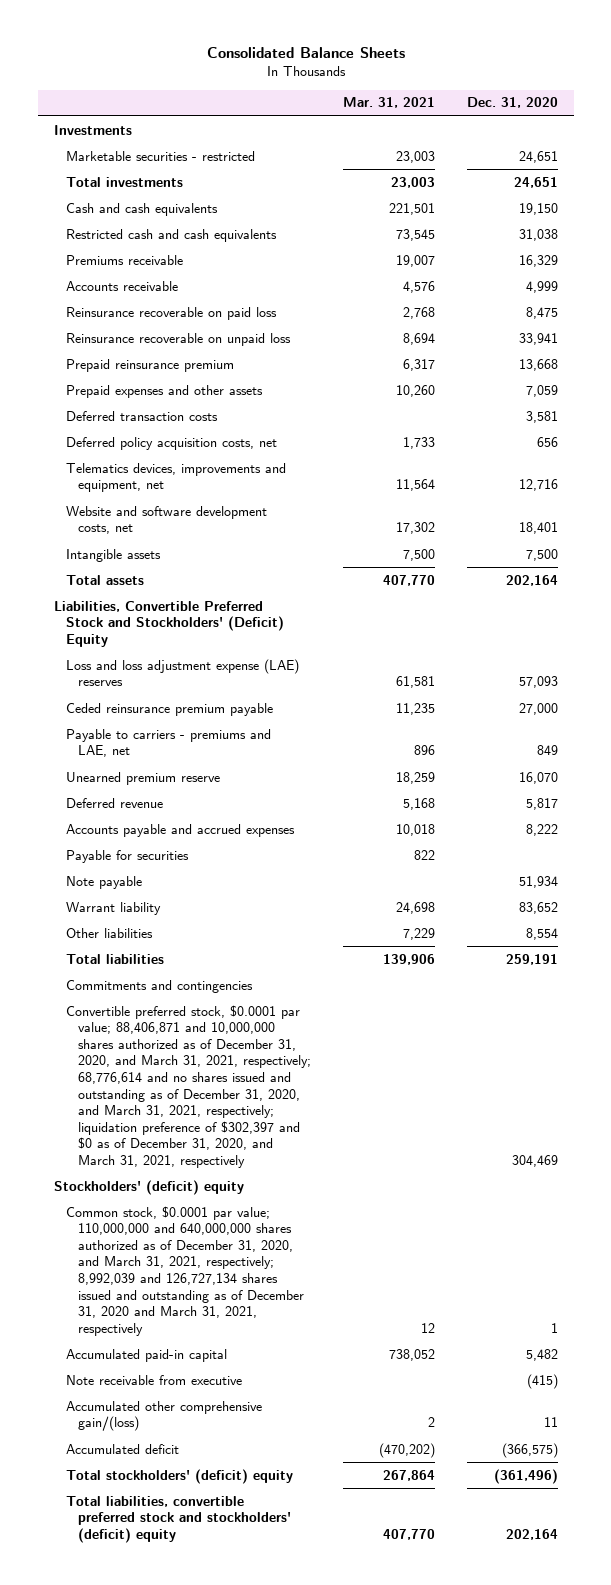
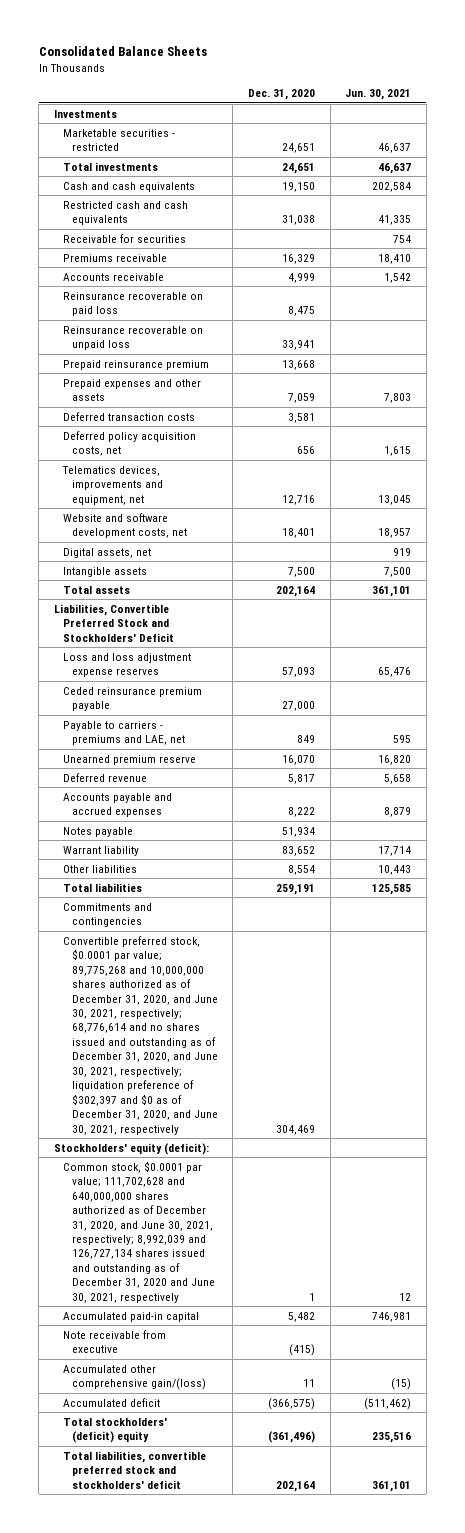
- | Mar. 31, 2021 | Dec. 31, 2020
+ | Dec. 31, 2020 | Jun. 30, 2021
+ Receivable for securities | | 754
+ Digital assets, net | | 919
- Liabilities, Convertible Preferred Stock and Stockholders' (Deficit) Equity
- Loss and loss adjustment expense (LAE) reserves | 61,581 | 57,093
+ Liabilities, Convertible Preferred Stock and Stockholders' Deficit
+ Loss and loss adjustment expense reserves | 57,093 | 65,476
- Payable for securities | 822 |
- Note payable | | 51,934
+ Notes payable | 51,934 |
- Convertible preferred stock, $0.0001 par value; 88,406,871 and 10,000,000 shares authorized as of December 31, 2020, and March 31, 2021, respectively; 68,776,614 and no shares issued and outstanding as of December 31, 2020, and March 31, 2021, respectively; liquidation preference of $302,397 and $0 as of December 31, 2020, and March 31, 2021, respectively | | 304,469
- Stockholders' (deficit) equity
- Common stock, $0.0001 par value; 110,000,000 and 640,000,000 shares authorized as of December 31, 2020, and March 31, 2021, respectively; 8,992,039 and 126,727,134 shares issued and outstanding as of December 31, 2020 and March 31, 2021, respectively | 12 | 1
+ Convertible preferred stock, $0.0001 par value; 89,775,268 and 10,000,000 shares authorized as of December 31, 2020, and June 30, 2021, respectively; 68,776,614 and no shares issued and outstanding as of December 31, 2020, and June 30, 2021, respectively; liquidation preference of $302,397 and $0 as of December 31, 2020, and June 30, 2021, respectively | 304,469 |
+ Stockholders' equity (deficit):
+ Common stock, $0.0001 par value; 111,702,628 and 640,000,000 shares authorized as of December 31, 2020, and June 30, 2021, respectively; 8,992,039 and 126,727,134 shares issued and outstanding as of December 31, 2020 and June 30, 2021, respectively | 1 | 12
- Total liabilities, convertible preferred stock and stockholders' (deficit) equity | 407,770 | 202,164
+ Total liabilities, convertible preferred stock and stockholders' deficit | 202,164 | 361,101

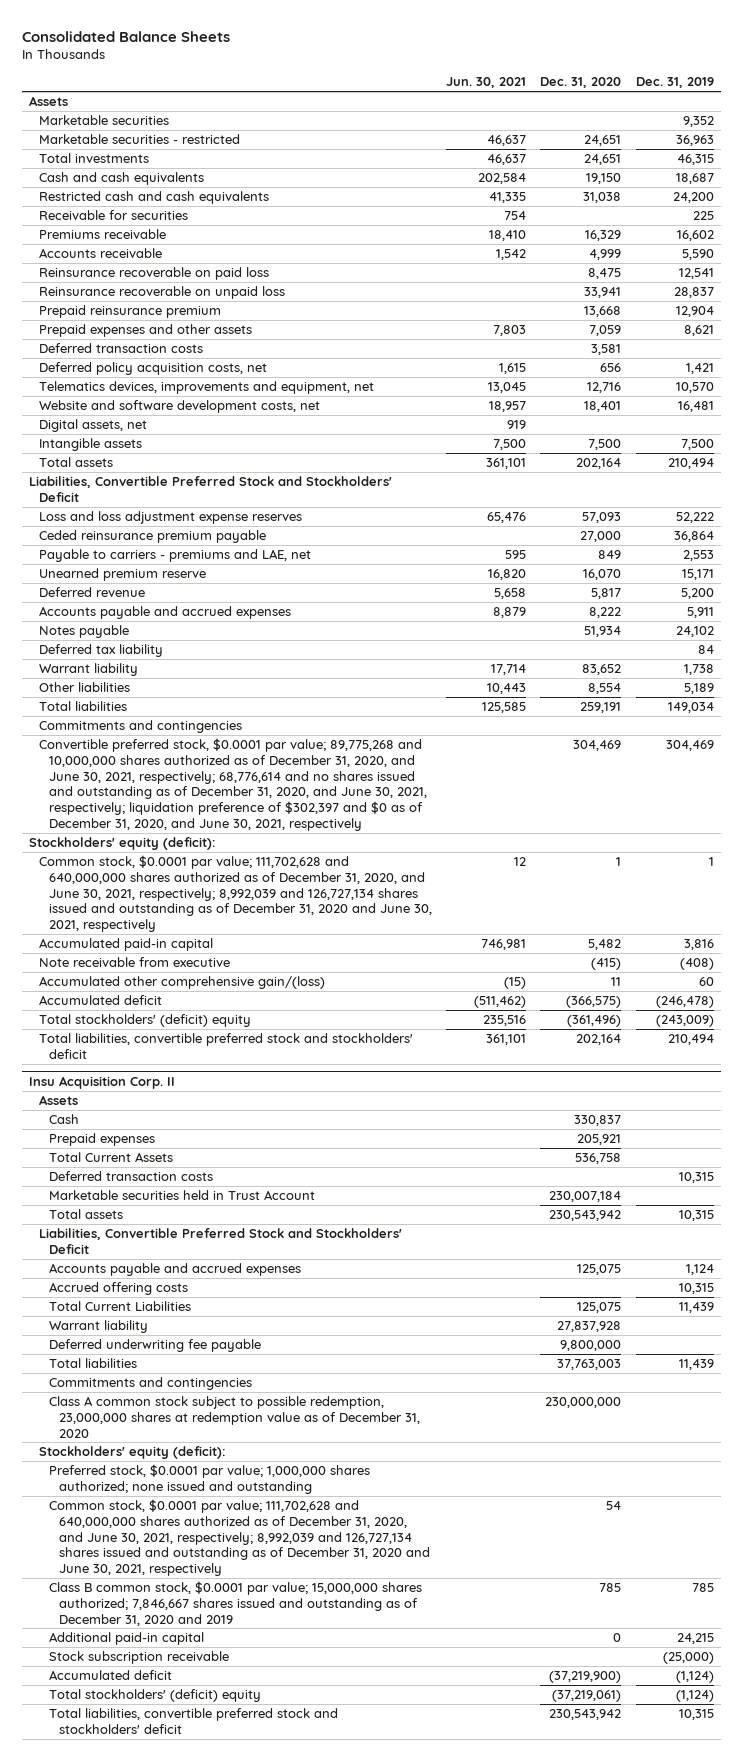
- | Dec. 31, 2020 | Jun. 30, 2021
+ | Jun. 30, 2021 | Dec. 31, 2020 | Dec. 31, 2019
- Investments
+ Assets
+ Marketable securities | | | 9,352
+ Deferred tax liability | | | 84
+ Insu Acquisition Corp. II
+ Assets
+ Cash | | 330,837 |
+ Prepaid expenses | | 205,921 |
+ Total Current Assets | | 536,758 |
+ Deferred transaction costs | | | 10,315
+ Marketable securities held in Trust Account | | 230,007,184 |
+ Total assets | | 230,543,942 | 10,315
+ Liabilities, Convertible Preferred Stock and Stockholders' Deficit
+ Accounts payable and accrued expenses | | 125,075 | 1,124
+ Accrued offering costs | | | 10,315
+ Total Current Liabilities | | 125,075 | 11,439
+ Warrant liability | | 27,837,928 |
+ Deferred underwriting fee payable | | 9,800,000 |
+ Total liabilities | | 37,763,003 | 11,439
+ Commitments and contingencies
+ Class A common stock subject to possible redemption, 23,000,000 shares at redemption value as of December 31, 2020 | | 230,000,000 |
+ Stockholders' equity (deficit):
+ Preferred stock, $0.0001 par value; 1,000,000 shares authorized; none issued and outstanding
+ Common stock, $0.0001 par value; 111,702,628 and 640,000,000 shares authorized as of December 31, 2020, and June 30, 2021, respectively; 8,992,039 and 126,727,134 shares issued and outstanding as of December 31, 2020 and June 30, 2021, respectively | | 54 |
+ Class B common stock, $0.0001 par value; 15,000,000 shares authorized; 7,846,667 shares issued and outstanding as of December 31, 2020 and 2019 | | 785 | 785
+ Additional paid-in capital | | 0 | 24,215
+ Stock subscription receivable | | | (25,000)
+ Accumulated deficit | | (37,219,900) | (1,124)
+ Total stockholders' (deficit) equity | | (37,219,061) | (1,124)
+ Total liabilities, convertible preferred stock and stockholders' deficit | | 230,543,942 | 10,315

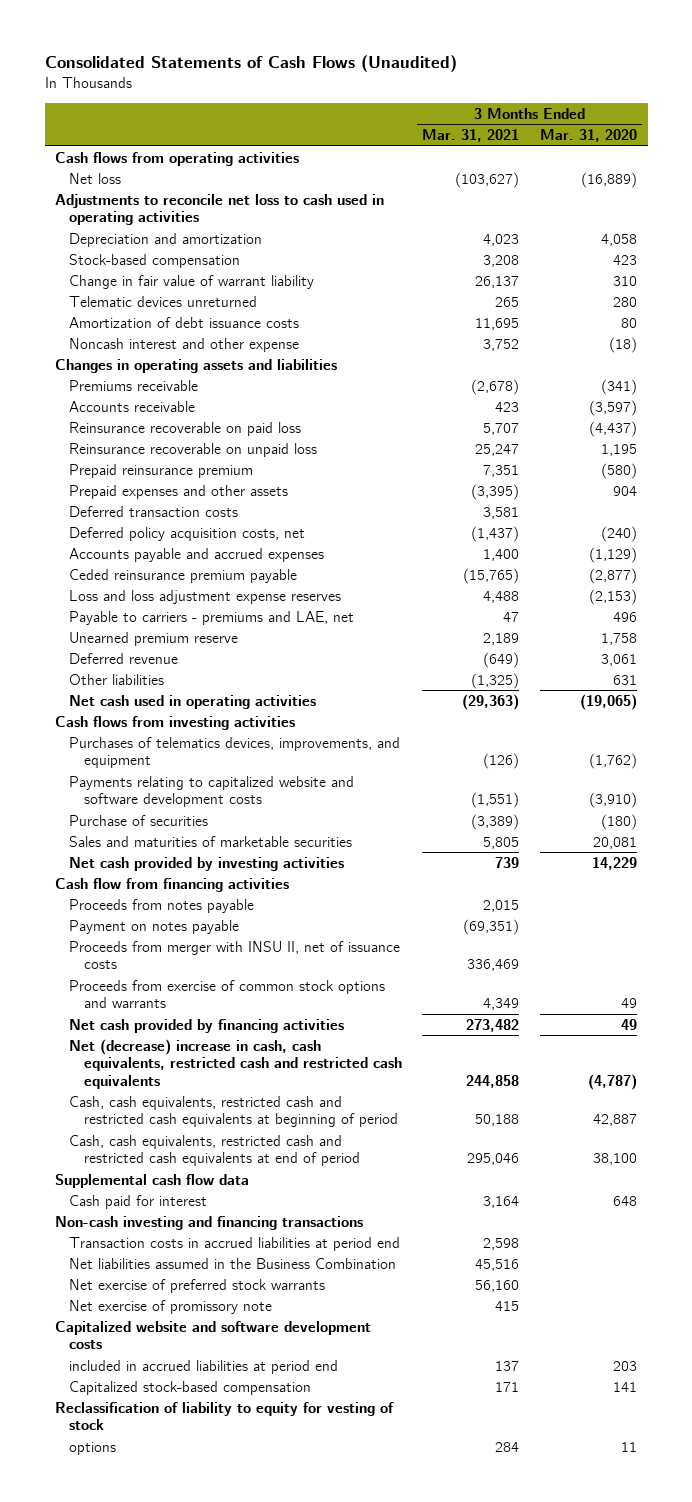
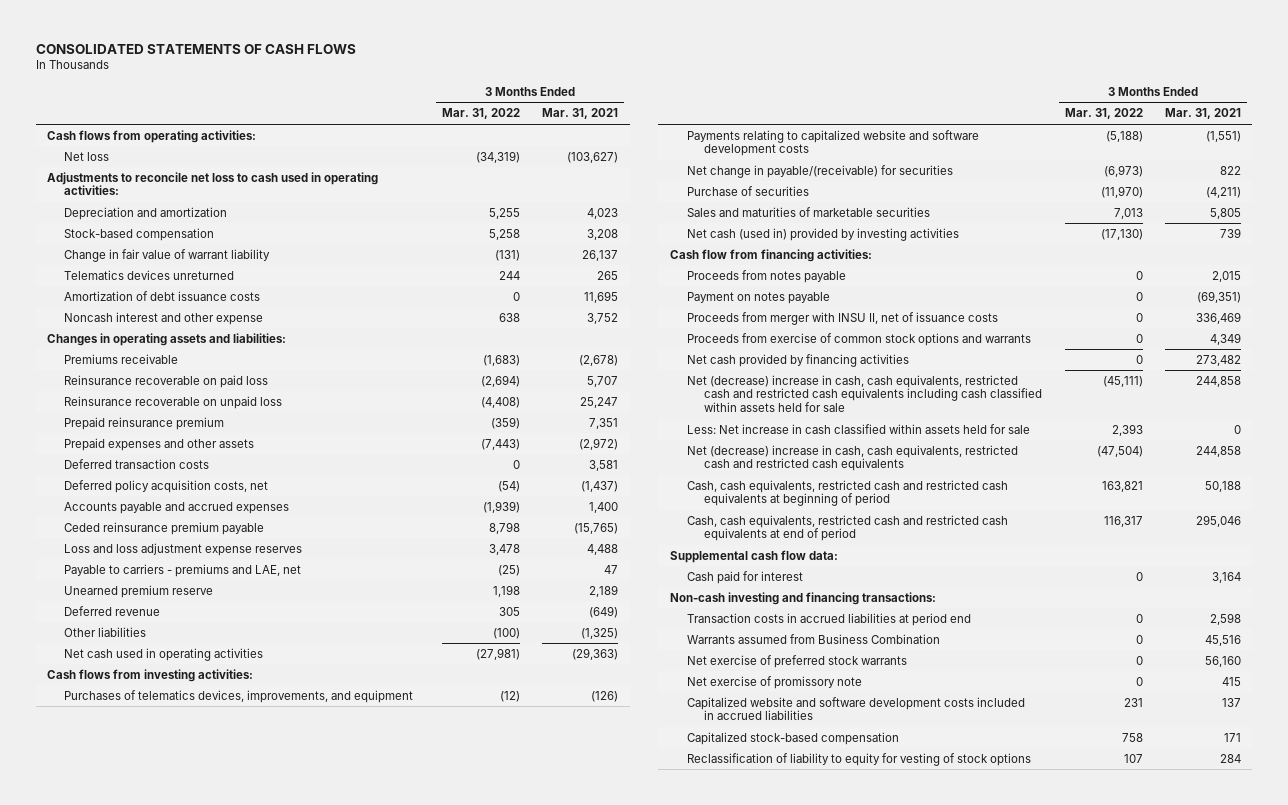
- Consolidated Statements of Cash Flows (Unaudited)
+ CONSOLIDATED STATEMENTS OF CASH FLOWS
- | 3 Months Ended Mar. 31, 2021 | 3 Months Ended Mar. 31, 2020
+ | 3 Months Ended Mar. 31, 2022 | 3 Months Ended Mar. 31, 2021
- Cash flows from operating activities
+ Cash flows from operating activities:
- Adjustments to reconcile net loss to cash used in operating activities
+ Adjustments to reconcile net loss to cash used in operating activities:
- Telematic devices unreturned | 265 | 280
+ Telematics devices unreturned | 244 | 265
- Changes in operating assets and liabilities
+ Changes in operating assets and liabilities:
- Accounts receivable | 423 | (3,597)
- Prepaid expenses and other assets | (3,395) | 904
+ Prepaid expenses and other assets | (7,443) | (2,972)
- Cash flows from investing activities
+ Cash flows from investing activities:
- Purchase of securities | (3,389) | (180)
+ Net change in payable/(receivable) for securities | (6,973) | 822
+ Purchase of securities | (11,970) | (4,211)
- Net cash provided by investing activities | 739 | 14,229
- Cash flow from financing activities
+ Net cash (used in) provided by investing activities | (17,130) | 739
+ Cash flow from financing activities:
+ Net (decrease) increase in cash, cash equivalents, restricted cash and restricted cash equivalents including cash classified within assets held for sale | (45,111) | 244,858
+ Less: Net increase in cash classified within assets held for sale | 2,393 | 0
- Supplemental cash flow data
+ Supplemental cash flow data:
- Non-cash investing and financing transactions
+ Non-cash investing and financing transactions:
- Net liabilities assumed in the Business Combination | 45,516 |
+ Warrants assumed from Business Combination | 0 | 45,516
- Capitalized website and software development costs
- included in accrued liabilities at period end | 137 | 203
+ Capitalized website and software development costs included in accrued liabilities | 231 | 137
- Reclassification of liability to equity for vesting of stock
- options | 284 | 11
+ Reclassification of liability to equity for vesting of stock options | 107 | 284

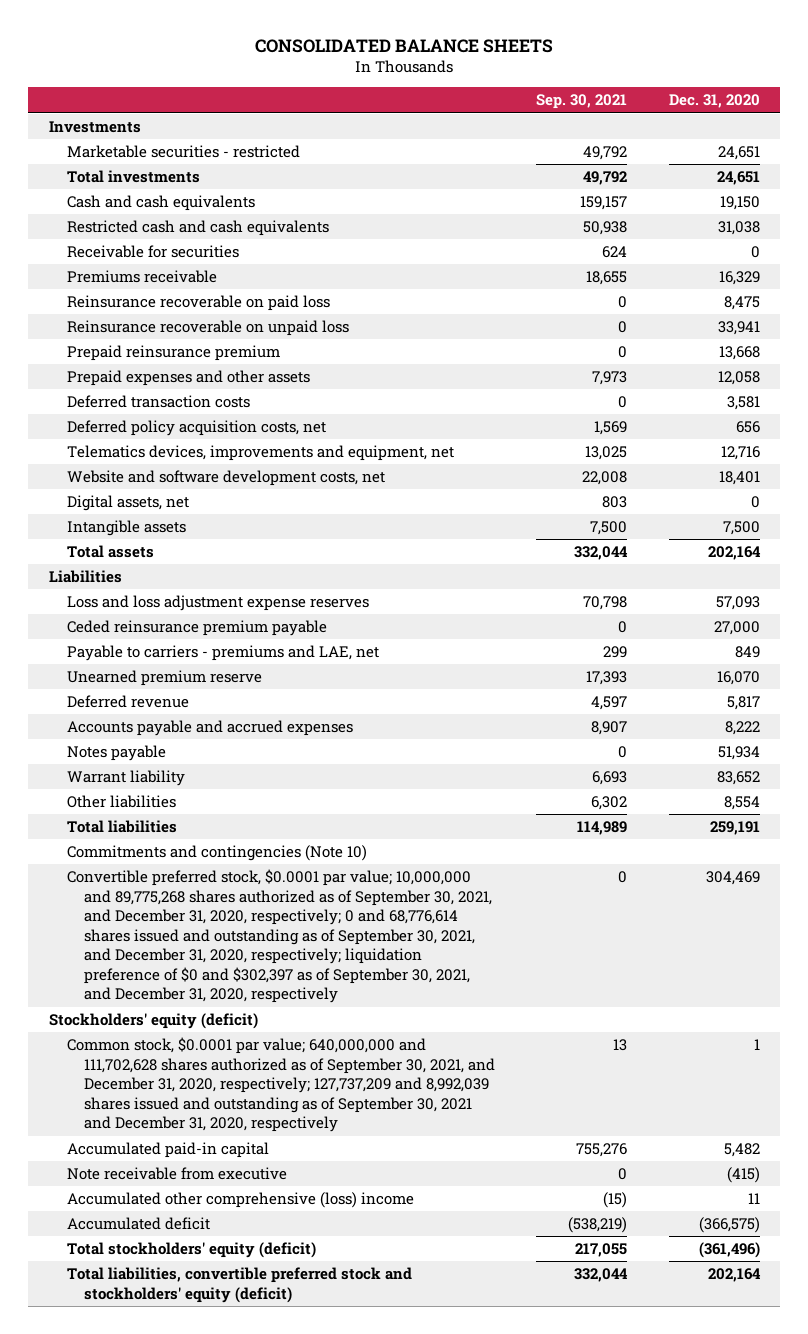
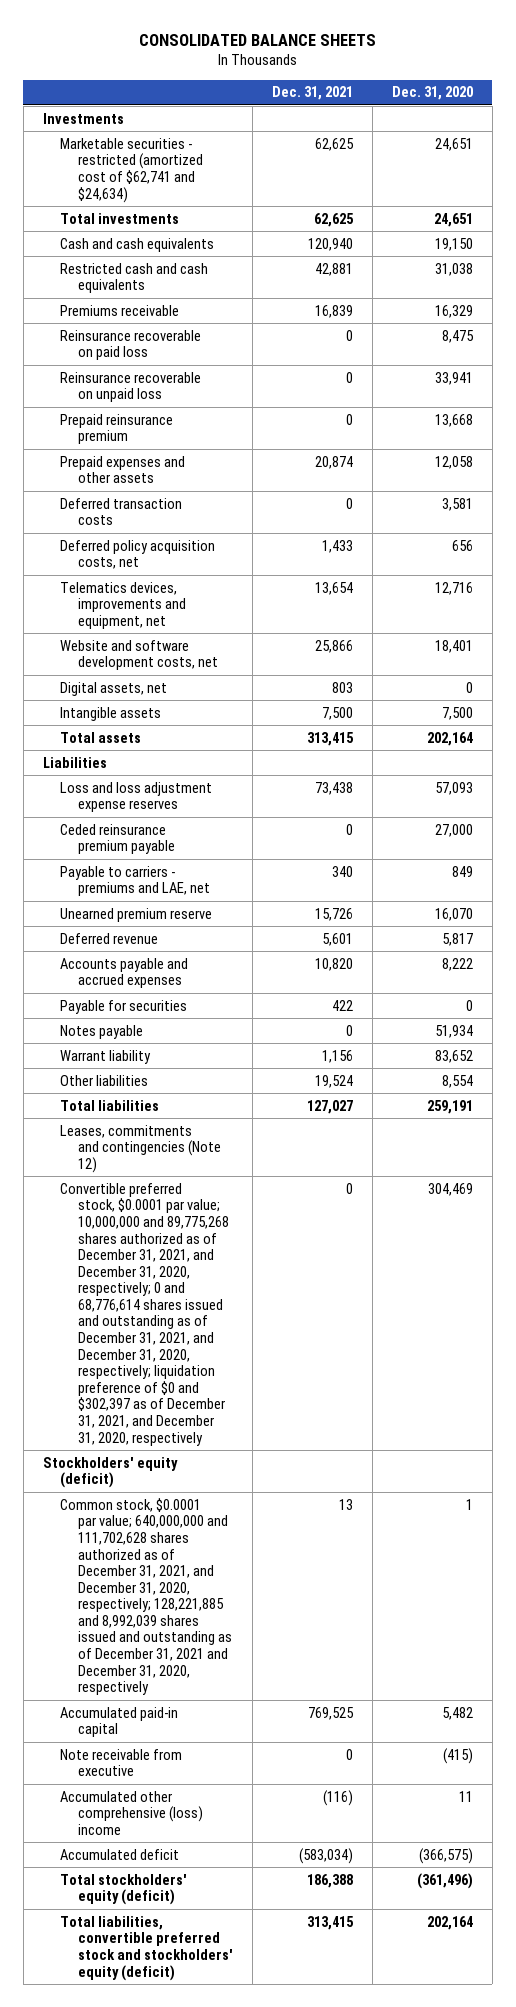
- | Sep. 30, 2021 | Dec. 31, 2020
+ | Dec. 31, 2021 | Dec. 31, 2020
- Marketable securities - restricted | 49,792 | 24,651
+ Marketable securities - restricted (amortized cost of $62,741 and $24,634) | 62,625 | 24,651
- Receivable for securities | 624 | 0
+ Payable for securities | 422 | 0
- Commitments and contingencies (Note 10)
- Convertible preferred stock, $0.0001 par value; 10,000,000 and 89,775,268 shares authorized as of September 30, 2021, and December 31, 2020, respectively; 0 and 68,776,614 shares issued and outstanding as of September 30, 2021, and December 31, 2020, respectively; liquidation preference of $0 and $302,397 as of September 30, 2021, and December 31, 2020, respectively | 0 | 304,469
+ Leases, commitments and contingencies (Note 12)
+ Convertible preferred stock, $0.0001 par value; 10,000,000 and 89,775,268 shares authorized as of December 31, 2021, and December 31, 2020, respectively; 0 and 68,776,614 shares issued and outstanding as of December 31, 2021, and December 31, 2020, respectively; liquidation preference of $0 and $302,397 as of December 31, 2021, and December 31, 2020, respectively | 0 | 304,469
- Common stock, $0.0001 par value; 640,000,000 and 111,702,628 shares authorized as of September 30, 2021, and December 31, 2020, respectively; 127,737,209 and 8,992,039 shares issued and outstanding as of September 30, 2021 and December 31, 2020, respectively | 13 | 1
+ Common stock, $0.0001 par value; 640,000,000 and 111,702,628 shares authorized as of December 31, 2021, and December 31, 2020, respectively; 128,221,885 and 8,992,039 shares issued and outstanding as of December 31, 2021 and December 31, 2020, respectively | 13 | 1

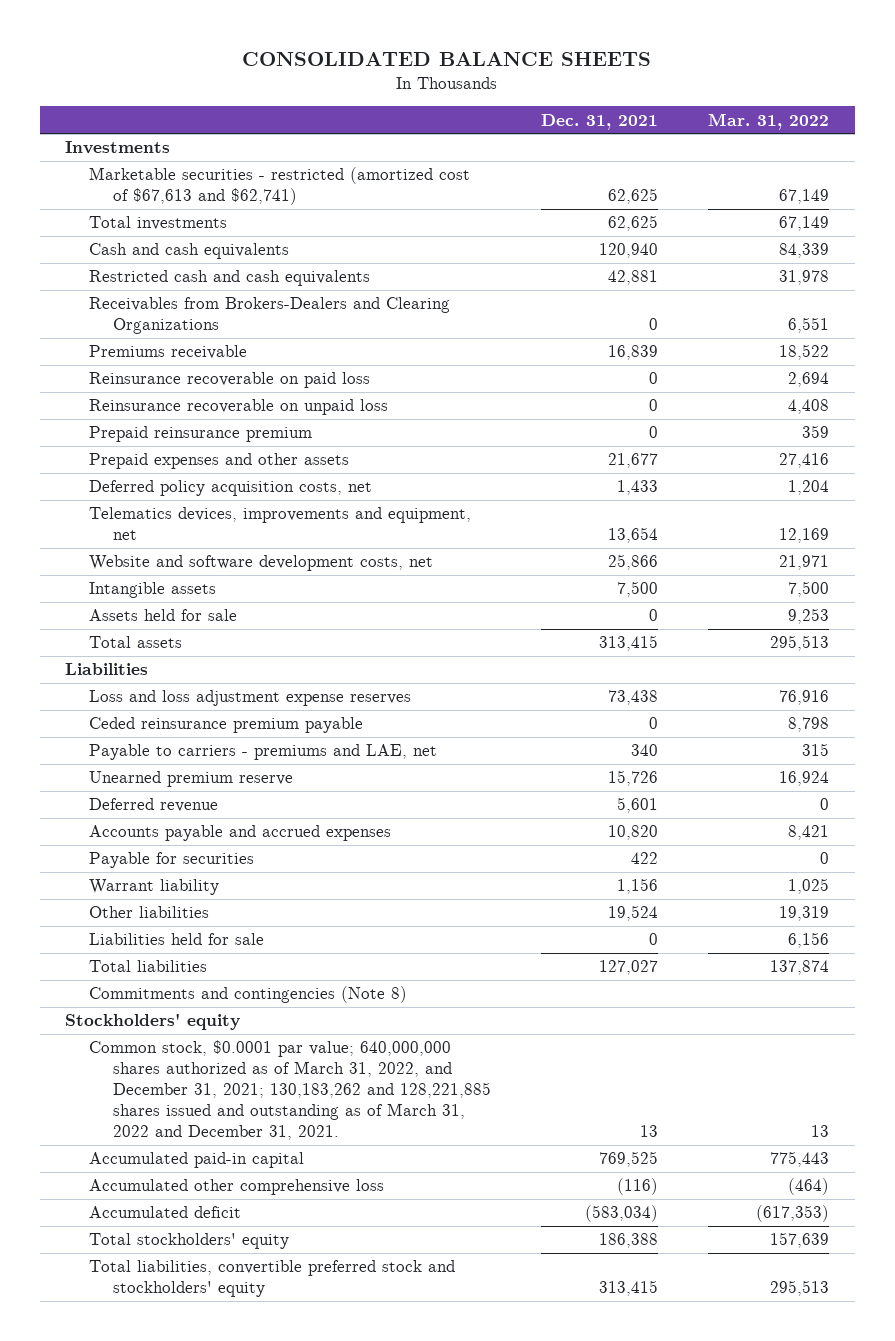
- | Dec. 31, 2021 | Dec. 31, 2020
+ | Dec. 31, 2021 | Mar. 31, 2022
- Marketable securities - restricted (amortized cost of $62,741 and $24,634) | 62,625 | 24,651
+ Marketable securities - restricted (amortized cost of $67,613 and $62,741) | 62,625 | 67,149
+ Receivables from Brokers-Dealers and Clearing Organizations | 0 | 6,551
- Prepaid expenses and other assets | 20,874 | 12,058
- Deferred transaction costs | 0 | 3,581
+ Prepaid expenses and other assets | 21,677 | 27,416
- Digital assets, net | 803 | 0
+ Assets held for sale | 0 | 9,253
- Notes payable | 0 | 51,934
+ Liabilities held for sale | 0 | 6,156
- Leases, commitments and contingencies (Note 12)
- Convertible preferred stock, $0.0001 par value; 10,000,000 and 89,775,268 shares authorized as of December 31, 2021, and December 31, 2020, respectively; 0 and 68,776,614 shares issued and outstanding as of December 31, 2021, and December 31, 2020, respectively; liquidation preference of $0 and $302,397 as of December 31, 2021, and December 31, 2020, respectively | 0 | 304,469
- Stockholders' equity (deficit)
- Common stock, $0.0001 par value; 640,000,000 and 111,702,628 shares authorized as of December 31, 2021, and December 31, 2020, respectively; 128,221,885 and 8,992,039 shares issued and outstanding as of December 31, 2021 and December 31, 2020, respectively | 13 | 1
+ Commitments and contingencies (Note 8)
+ Stockholders' equity
+ Common stock, $0.0001 par value; 640,000,000 shares authorized as of March 31, 2022, and December 31, 2021; 130,183,262 and 128,221,885 shares issued and outstanding as of March 31, 2022 and December 31, 2021. | 13 | 13
- Note receivable from executive | 0 | (415)
- Accumulated other comprehensive (loss) income | (116) | 11
+ Accumulated other comprehensive loss | (116) | (464)
- Total stockholders' equity (deficit) | 186,388 | (361,496)
- Total liabilities, convertible preferred stock and stockholders' equity (deficit) | 313,415 | 202,164
+ Total stockholders' equity | 186,388 | 157,639
+ Total liabilities, convertible preferred stock and stockholders' equity | 313,415 | 295,513

